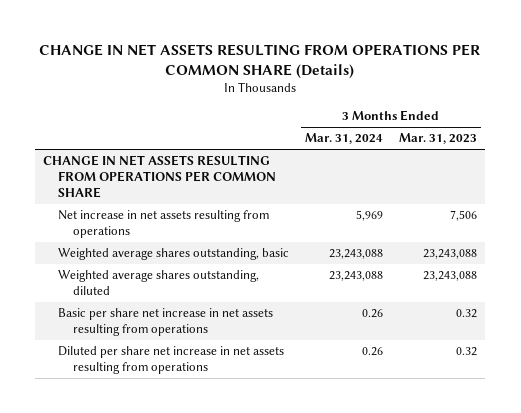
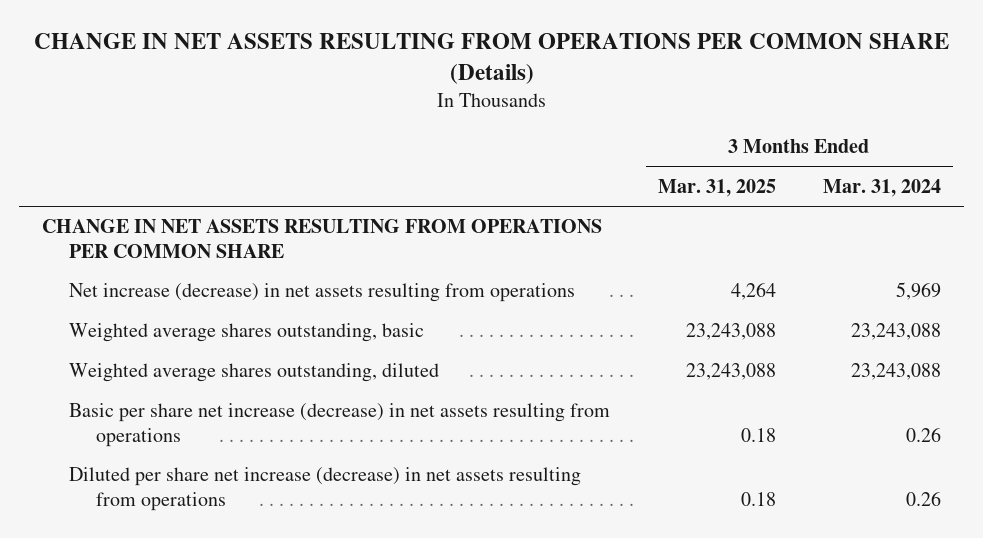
- | 3 Months Ended Mar. 31, 2024 | 3 Months Ended Mar. 31, 2023
+ | 3 Months Ended Mar. 31, 2025 | 3 Months Ended Mar. 31, 2024
- Net increase in net assets resulting from operations | 5,969 | 7,506
+ Net increase (decrease) in net assets resulting from operations | 4,264 | 5,969
- Basic per share net increase in net assets resulting from operations | 0.26 | 0.32
- Diluted per share net increase in net assets resulting from operations | 0.26 | 0.32
+ Basic per share net increase (decrease) in net assets resulting from operations | 0.18 | 0.26
+ Diluted per share net increase (decrease) in net assets resulting from operations | 0.18 | 0.26

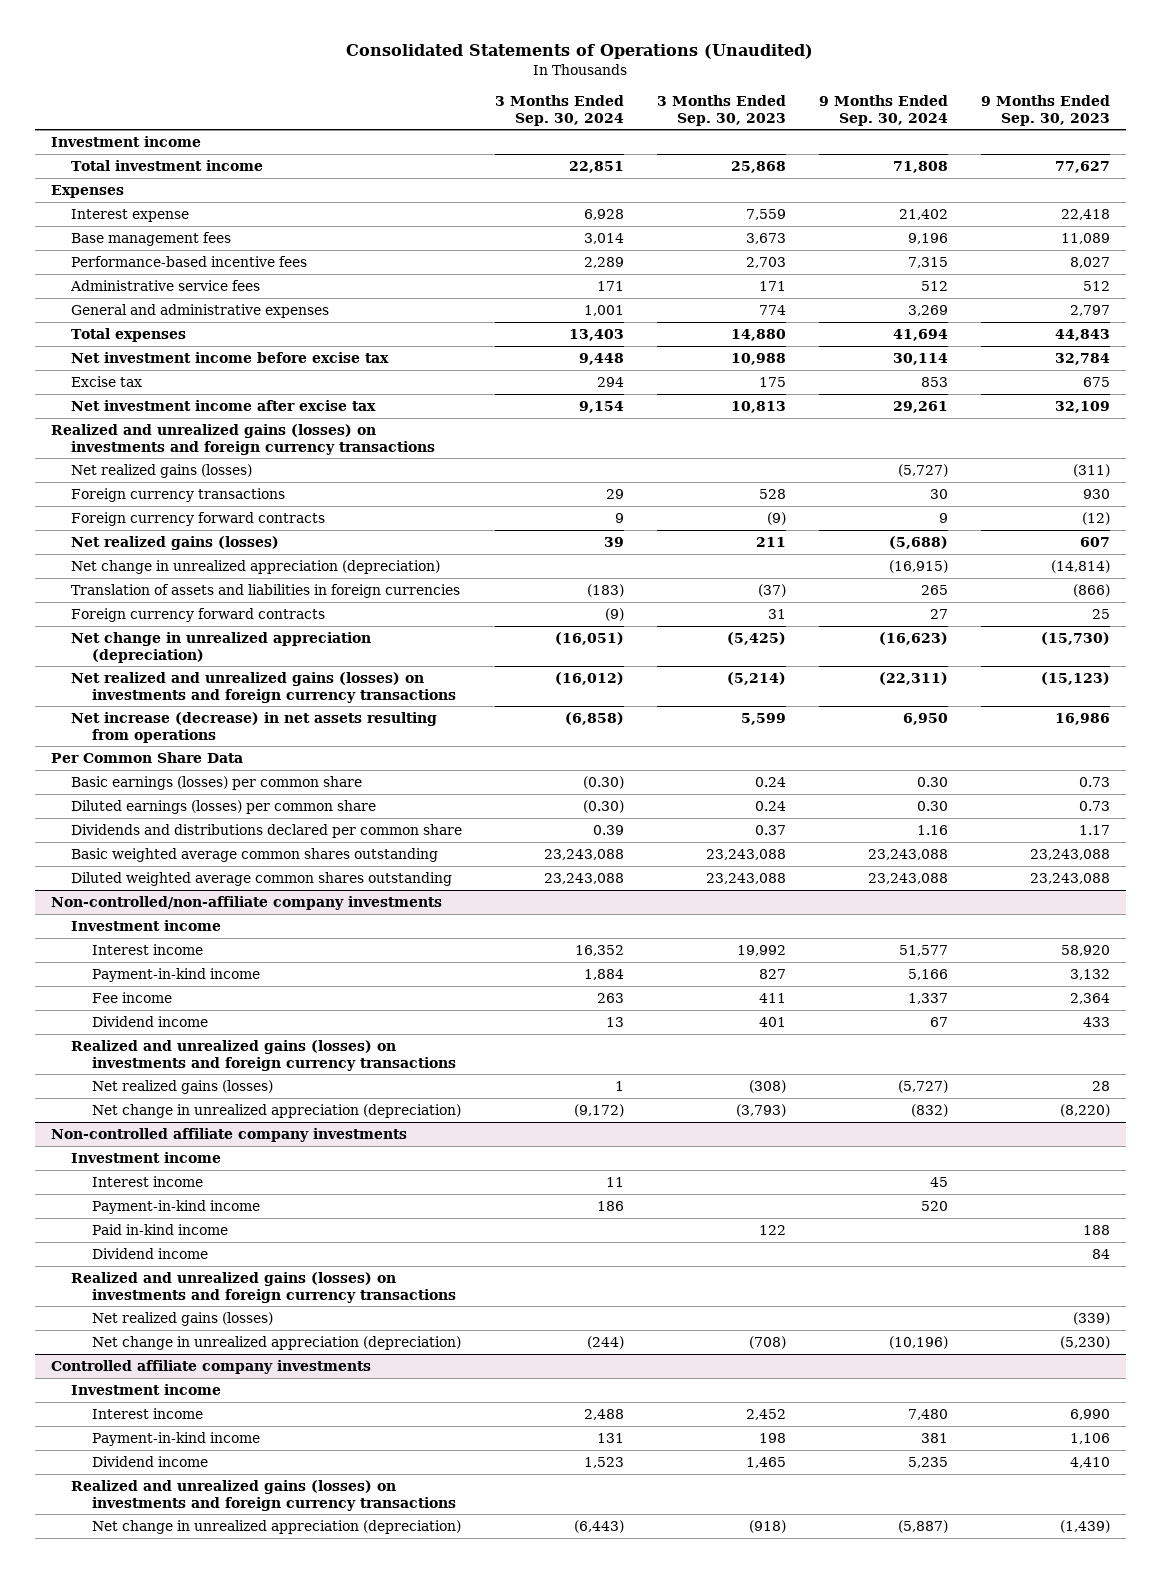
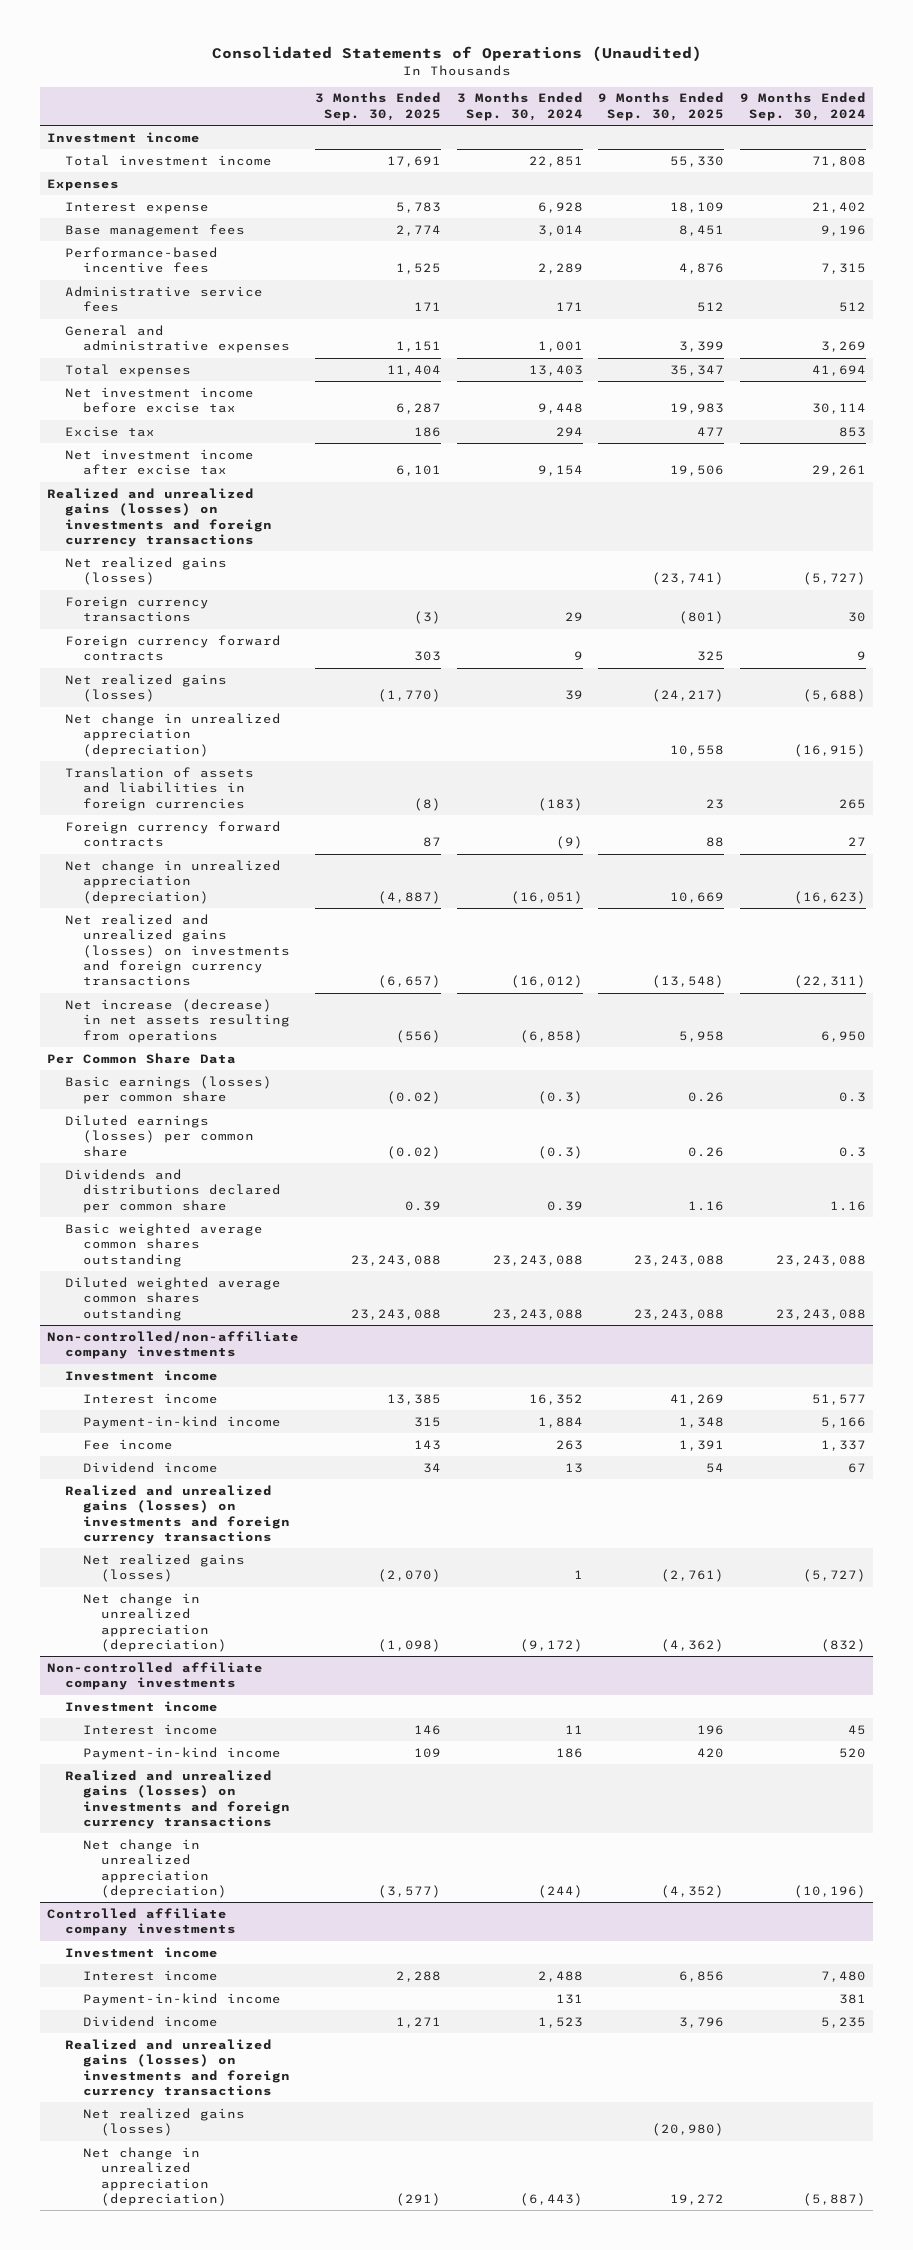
- | 3 Months Ended Sep. 30, 2024 | 3 Months Ended Sep. 30, 2023 | 9 Months Ended Sep. 30, 2024 | 9 Months Ended Sep. 30, 2023
+ | 3 Months Ended Sep. 30, 2025 | 3 Months Ended Sep. 30, 2024 | 9 Months Ended Sep. 30, 2025 | 9 Months Ended Sep. 30, 2024
- Basic earnings (losses) per common share | (0.30) | 0.24 | 0.30 | 0.73
- Diluted earnings (losses) per common share | (0.30) | 0.24 | 0.30 | 0.73
+ Basic earnings (losses) per common share | (0.02) | (0.3) | 0.26 | 0.3
+ Diluted earnings (losses) per common share | (0.02) | (0.3) | 0.26 | 0.3
@ Non-controlled affiliate company investments
- Paid in-kind income | | 122 | | 188
- Dividend income | | | | 84
- Net realized gains (losses) | | | | (339)
@ Controlled affiliate company investments
+ Net realized gains (losses) | | | (20,980) |

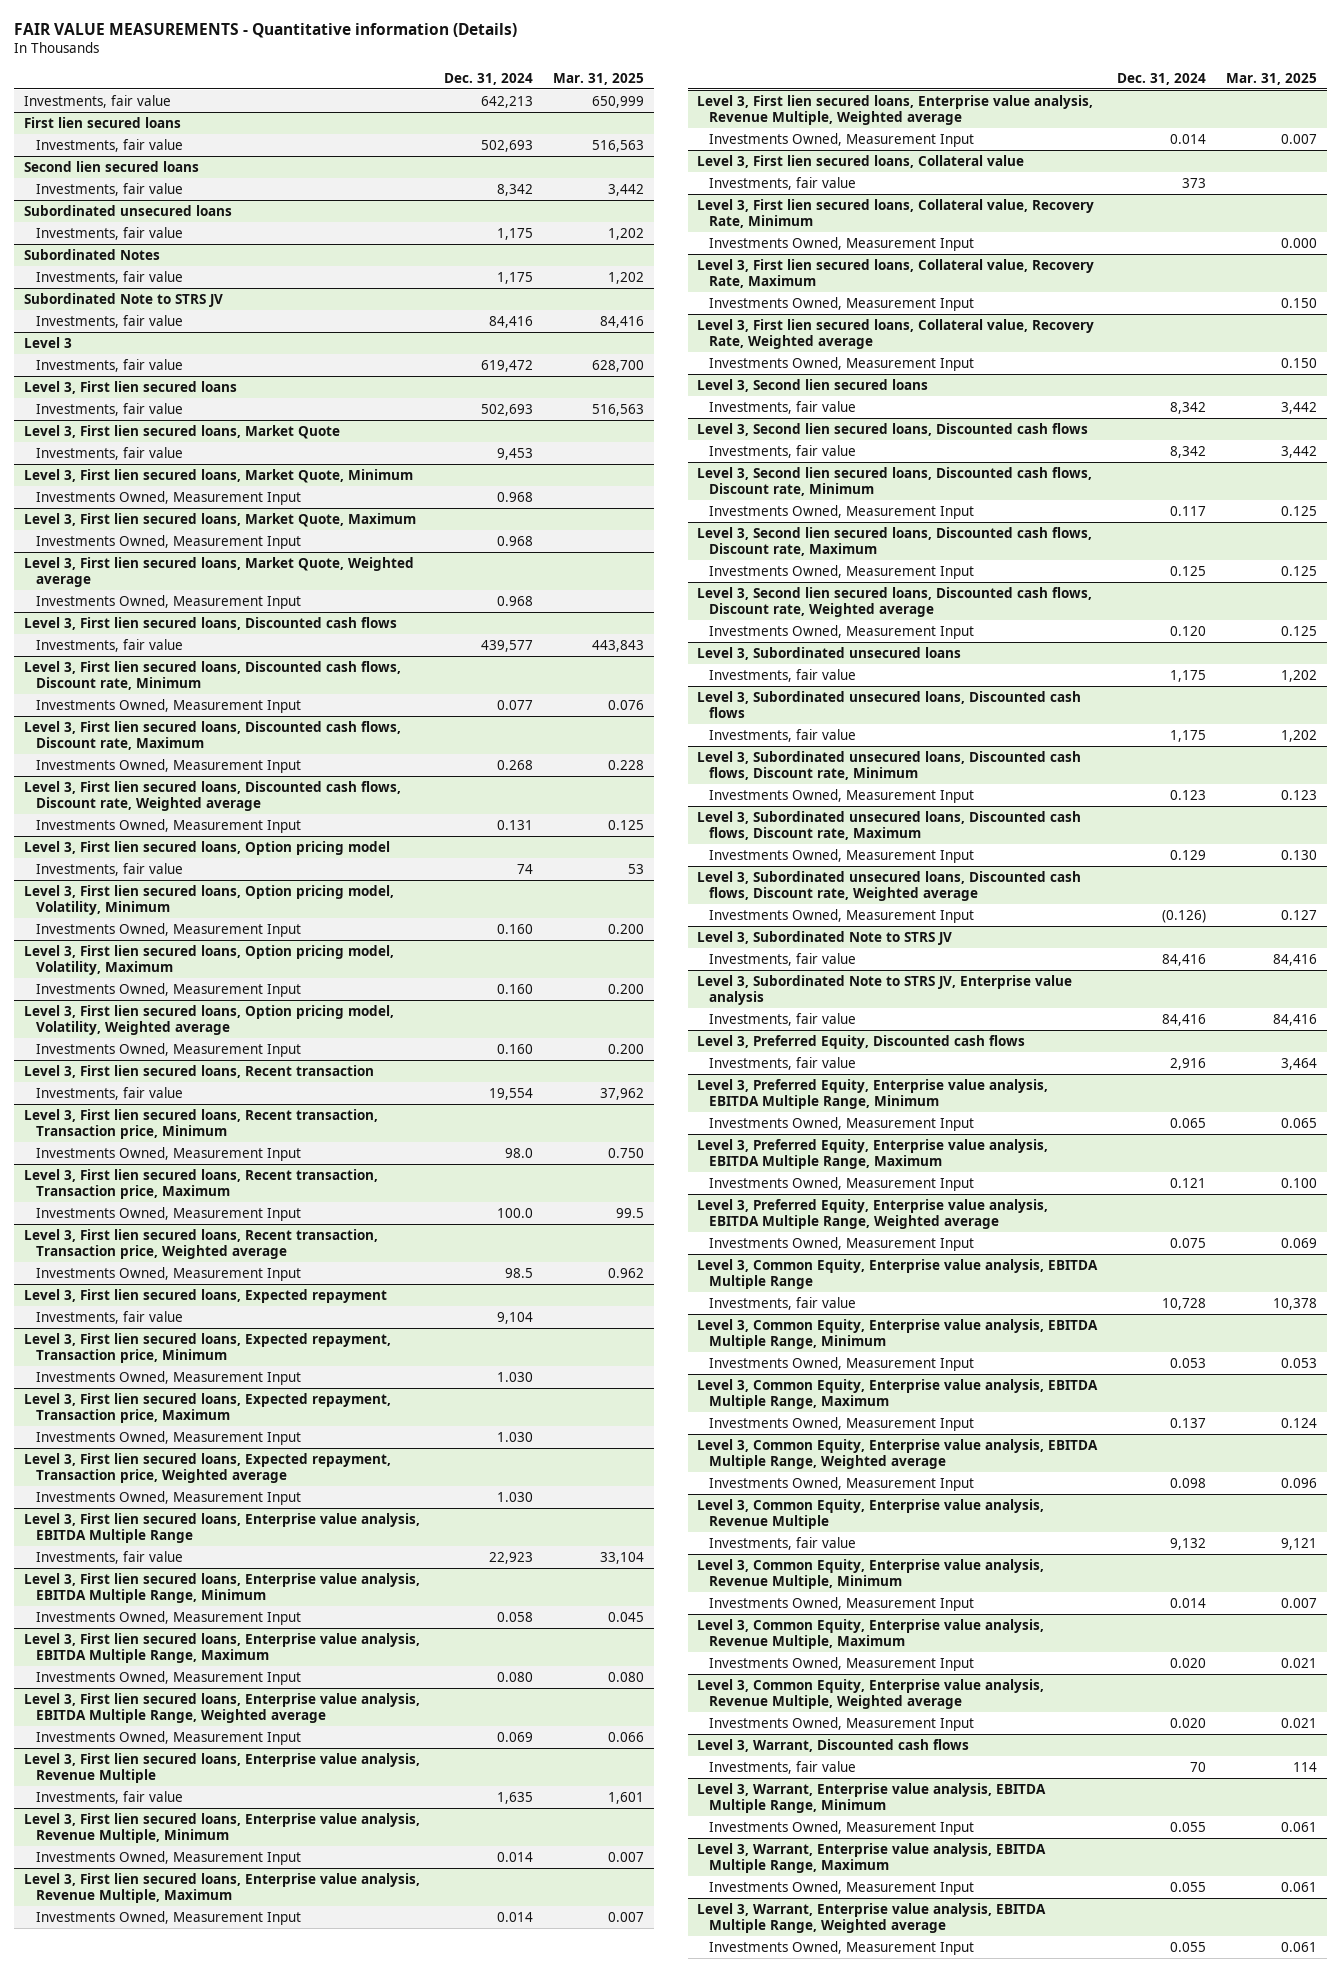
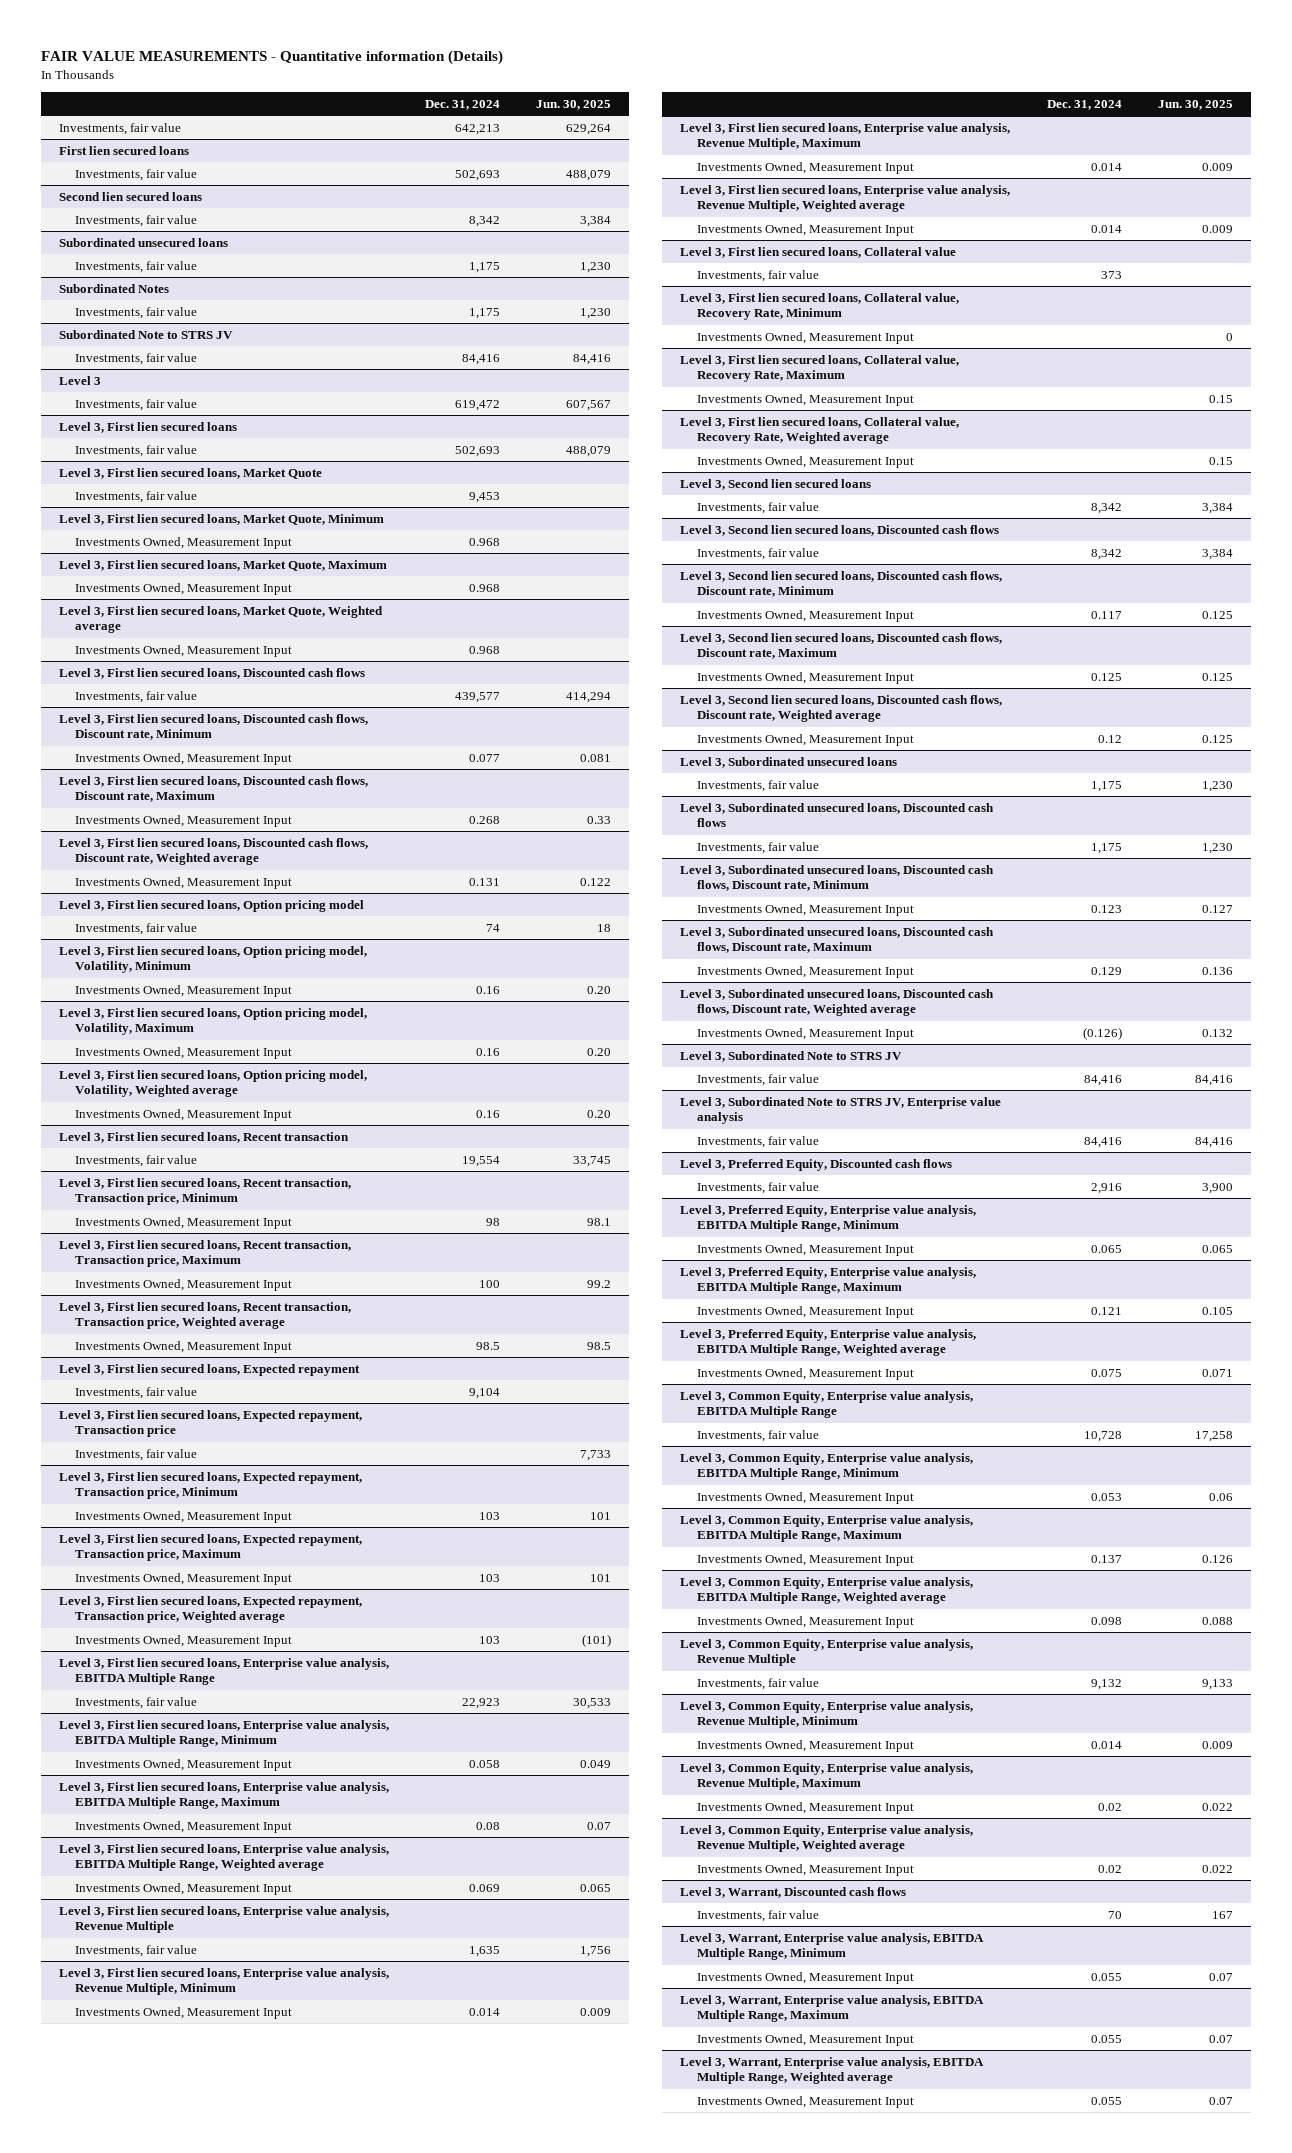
- | Dec. 31, 2024 | Mar. 31, 2025
+ | Dec. 31, 2024 | Jun. 30, 2025
@ Level 3, First lien secured loans, Option pricing model, Volatility, Minimum
- Investments Owned, Measurement Input | 0.160 | 0.200
+ Investments Owned, Measurement Input | 0.16 | 0.20
@ Level 3, First lien secured loans, Option pricing model, Volatility, Maximum
- Investments Owned, Measurement Input | 0.160 | 0.200
+ Investments Owned, Measurement Input | 0.16 | 0.20
@ Level 3, First lien secured loans, Option pricing model, Volatility, Weighted average
- Investments Owned, Measurement Input | 0.160 | 0.200
+ Investments Owned, Measurement Input | 0.16 | 0.20
@ Level 3, First lien secured loans, Recent transaction, Transaction price, Minimum
- Investments Owned, Measurement Input | 98.0 | 0.750
+ Investments Owned, Measurement Input | 98 | 98.1
@ Level 3, First lien secured loans, Recent transaction, Transaction price, Maximum
- Investments Owned, Measurement Input | 100.0 | 99.5
+ Investments Owned, Measurement Input | 100 | 99.2
+ Level 3, First lien secured loans, Expected repayment, Transaction price
+ Investments, fair value | | 7,733
@ Level 3, First lien secured loans, Expected repayment, Transaction price, Minimum
- Investments Owned, Measurement Input | 1.030 |
+ Investments Owned, Measurement Input | 103 | 101
@ Level 3, First lien secured loans, Expected repayment, Transaction price, Maximum
- Investments Owned, Measurement Input | 1.030 |
+ Investments Owned, Measurement Input | 103 | 101
@ Level 3, First lien secured loans, Expected repayment, Transaction price, Weighted average
- Investments Owned, Measurement Input | 1.030 |
+ Investments Owned, Measurement Input | 103 | (101)
@ Level 3, First lien secured loans, Enterprise value analysis, EBITDA Multiple Range, Maximum
- Investments Owned, Measurement Input | 0.080 | 0.080
+ Investments Owned, Measurement Input | 0.08 | 0.07
@ Level 3, Second lien secured loans, Discounted cash flows, Discount rate, Weighted average
- Investments Owned, Measurement Input | 0.120 | 0.125
+ Investments Owned, Measurement Input | 0.12 | 0.125
@ Level 3, Common Equity, Enterprise value analysis, Revenue Multiple, Maximum
- Investments Owned, Measurement Input | 0.020 | 0.021
+ Investments Owned, Measurement Input | 0.02 | 0.022
@ Level 3, Common Equity, Enterprise value analysis, Revenue Multiple, Weighted average
- Investments Owned, Measurement Input | 0.020 | 0.021
+ Investments Owned, Measurement Input | 0.02 | 0.022

